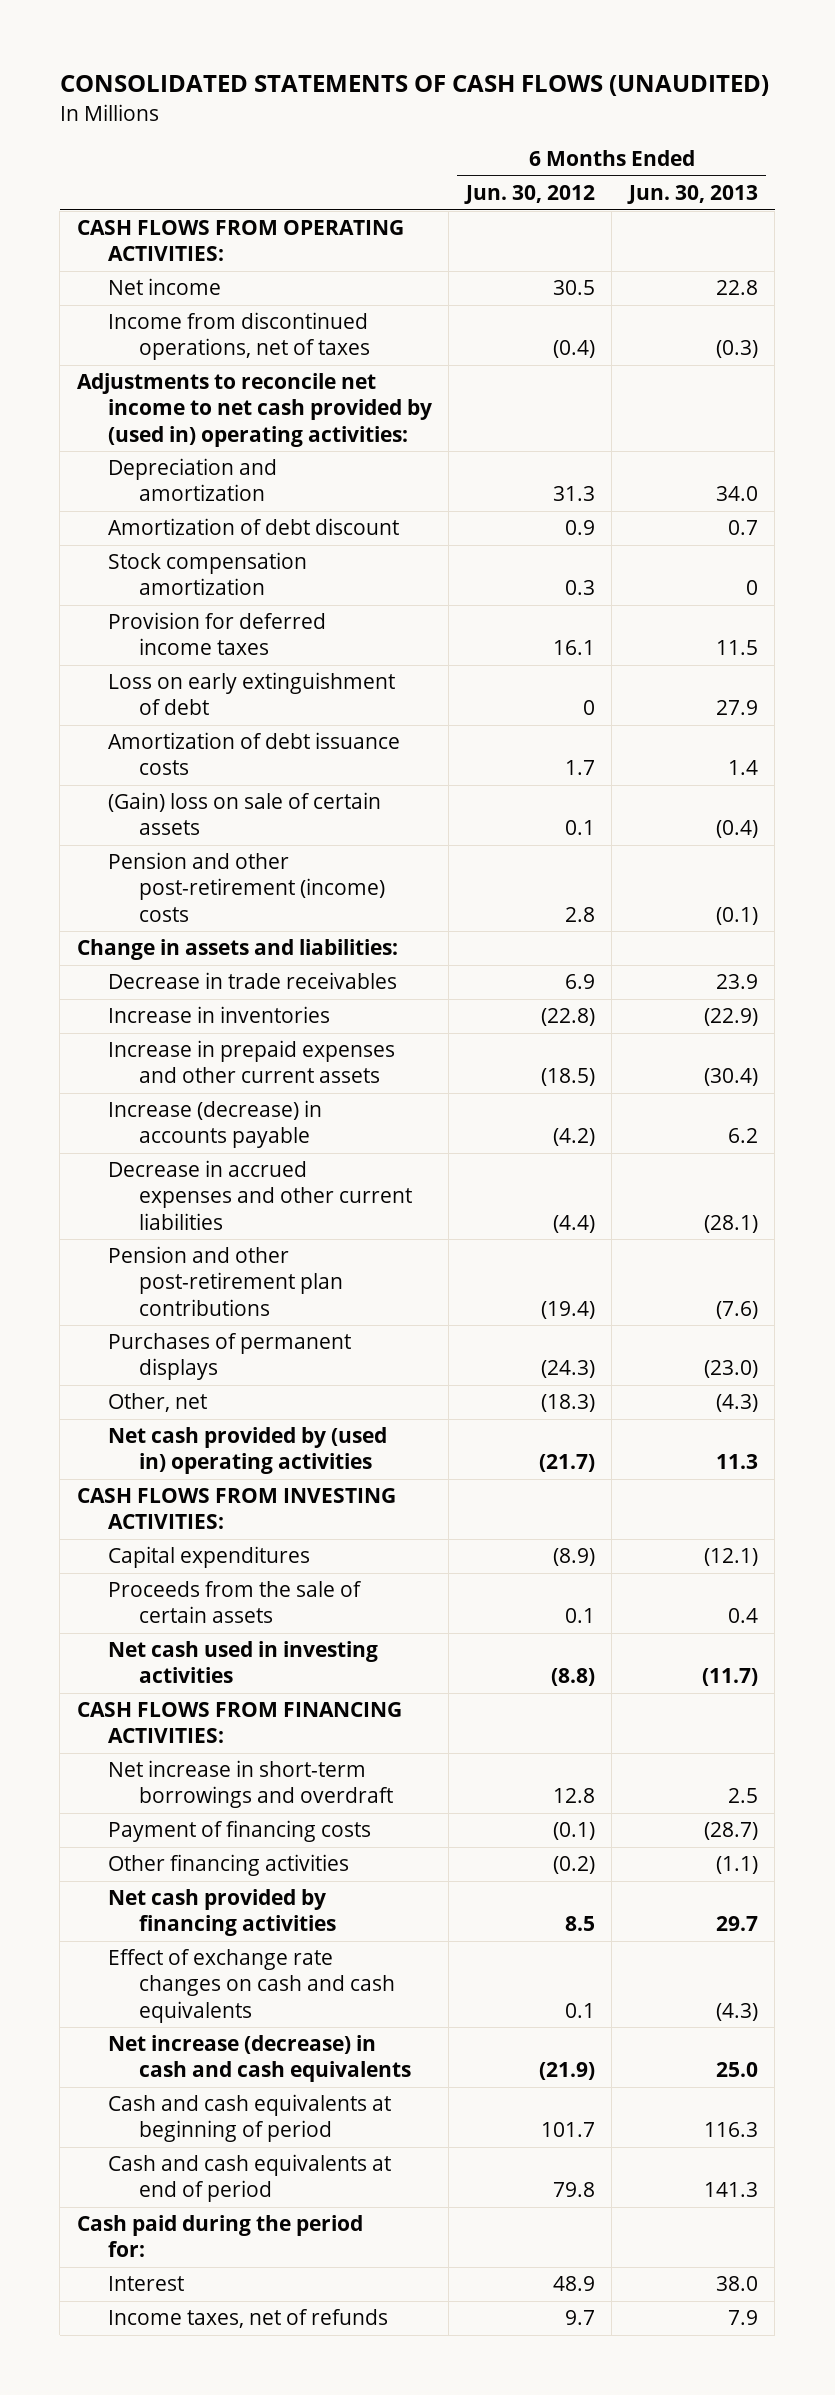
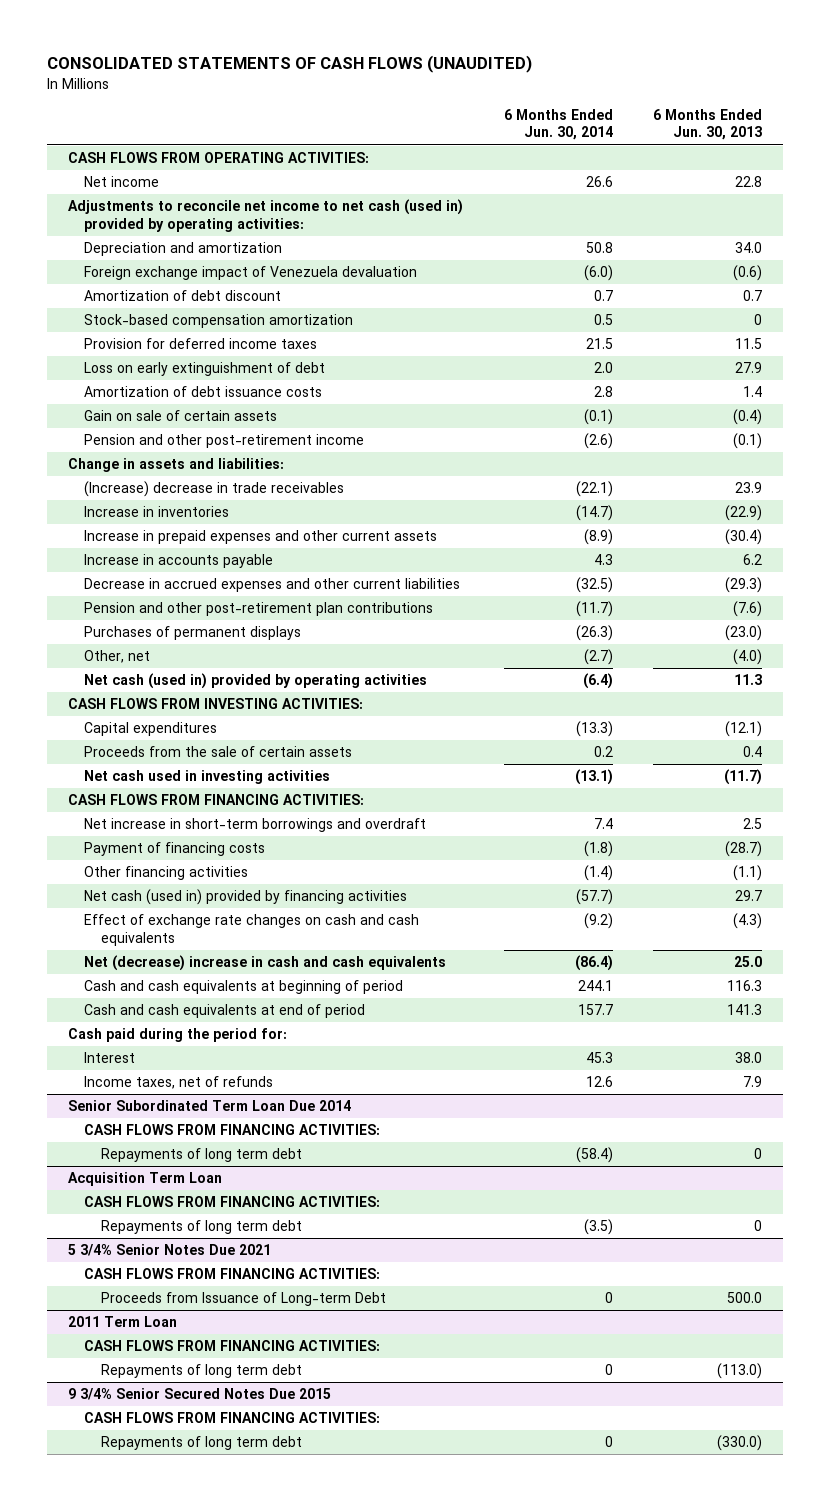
- | 6 Months Ended Jun. 30, 2012 | 6 Months Ended Jun. 30, 2013
+ | 6 Months Ended Jun. 30, 2014 | 6 Months Ended Jun. 30, 2013
- Income from discontinued operations, net of taxes | (0.4) | (0.3)
- Adjustments to reconcile net income to net cash provided by (used in) operating activities:
+ Adjustments to reconcile net income to net cash (used in) provided by operating activities:
+ Foreign exchange impact of Venezuela devaluation | (6.0) | (0.6)
- Stock compensation amortization | 0.3 | 0
+ Stock-based compensation amortization | 0.5 | 0
- (Gain) loss on sale of certain assets | 0.1 | (0.4)
- Pension and other post-retirement (income) costs | 2.8 | (0.1)
+ Gain on sale of certain assets | (0.1) | (0.4)
+ Pension and other post-retirement income | (2.6) | (0.1)
- Decrease in trade receivables | 6.9 | 23.9
+ (Increase) decrease in trade receivables | (22.1) | 23.9
- Increase (decrease) in accounts payable | (4.2) | 6.2
- Decrease in accrued expenses and other current liabilities | (4.4) | (28.1)
+ Increase in accounts payable | 4.3 | 6.2
+ Decrease in accrued expenses and other current liabilities | (32.5) | (29.3)
- Other, net | (18.3) | (4.3)
- Net cash provided by (used in) operating activities | (21.7) | 11.3
+ Other, net | (2.7) | (4.0)
+ Net cash (used in) provided by operating activities | (6.4) | 11.3
- Net cash provided by financing activities | 8.5 | 29.7
+ Net cash (used in) provided by financing activities | (57.7) | 29.7
- Net increase (decrease) in cash and cash equivalents | (21.9) | 25.0
+ Net (decrease) increase in cash and cash equivalents | (86.4) | 25.0
+ Senior Subordinated Term Loan Due 2014
+ CASH FLOWS FROM FINANCING ACTIVITIES:
+ Repayments of long term debt | (58.4) | 0
+ Acquisition Term Loan
+ CASH FLOWS FROM FINANCING ACTIVITIES:
+ Repayments of long term debt | (3.5) | 0
+ 5 3/4% Senior Notes Due 2021
+ CASH FLOWS FROM FINANCING ACTIVITIES:
+ Proceeds from Issuance of Long-term Debt | 0 | 500.0
+ 2011 Term Loan
+ CASH FLOWS FROM FINANCING ACTIVITIES:
+ Repayments of long term debt | 0 | (113.0)
+ 9 3/4% Senior Secured Notes Due 2015
+ CASH FLOWS FROM FINANCING ACTIVITIES:
+ Repayments of long term debt | 0 | (330.0)

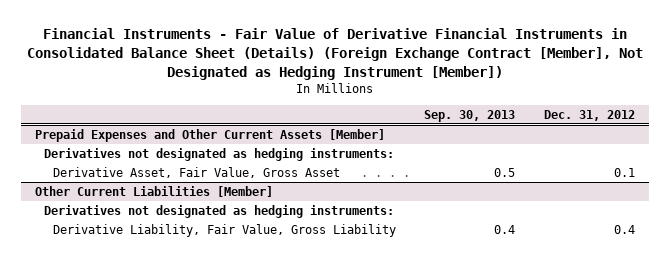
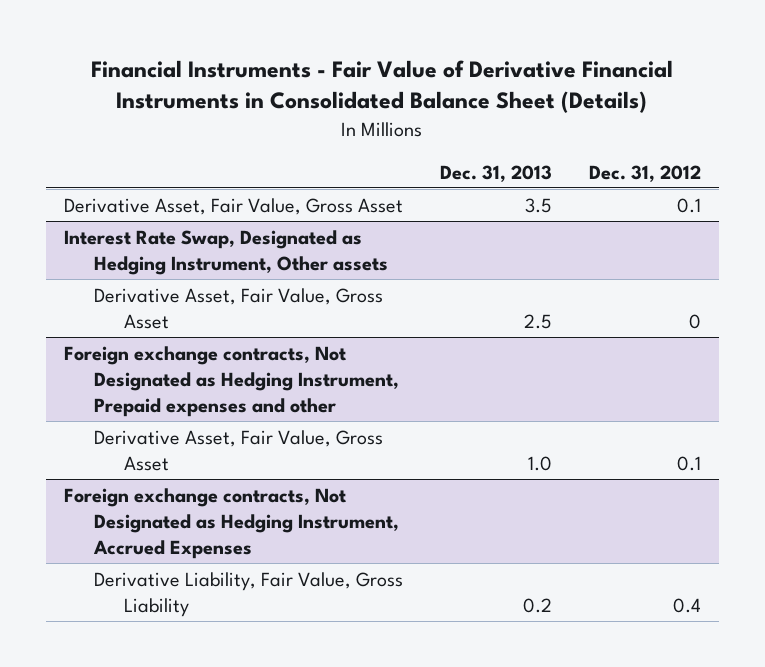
- Financial Instruments - Fair Value of Derivative Financial Instruments in Consolidated Balance Sheet (Details) (Foreign Exchange Contract [Member], Not Designated as Hedging Instrument [Member])
+ Financial Instruments - Fair Value of Derivative Financial Instruments in Consolidated Balance Sheet (Details)
- | Sep. 30, 2013 | Dec. 31, 2012
+ | Dec. 31, 2013 | Dec. 31, 2012
- Prepaid Expenses and Other Current Assets [Member]
- Derivatives not designated as hedging instruments:
- Other Current Liabilities [Member]
- Derivatives not designated as hedging instruments:
+ Interest Rate Swap, Designated as Hedging Instrument, Other assets
+ Derivative Asset, Fair Value, Gross Asset | 2.5 | 0
+ Foreign exchange contracts, Not Designated as Hedging Instrument, Prepaid expenses and other
+ Derivative Asset, Fair Value, Gross Asset | 1.0 | 0.1
+ Foreign exchange contracts, Not Designated as Hedging Instrument, Accrued Expenses

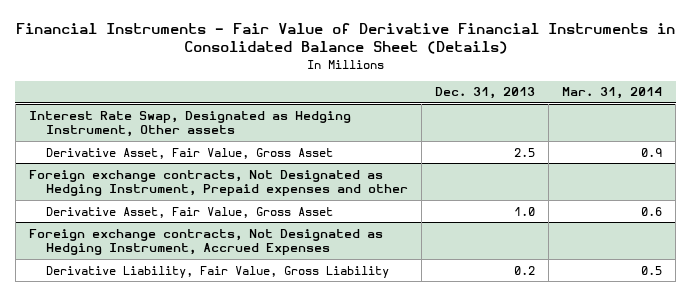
- | Dec. 31, 2013 | Dec. 31, 2012
+ | Dec. 31, 2013 | Mar. 31, 2014
- Derivative Asset, Fair Value, Gross Asset | 3.5 | 0.1

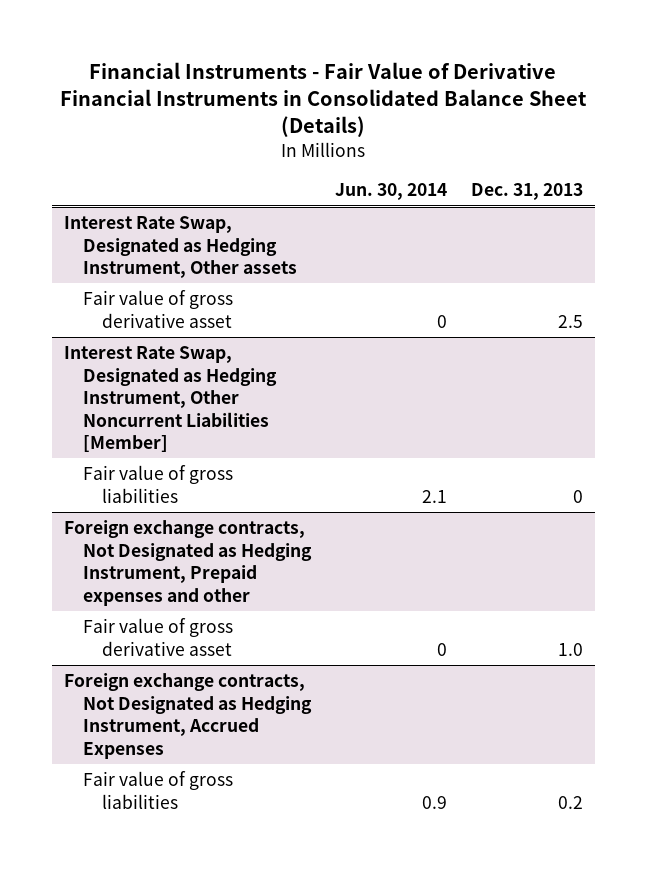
- | Dec. 31, 2013 | Mar. 31, 2014
+ | Jun. 30, 2014 | Dec. 31, 2013
@ Interest Rate Swap, Designated as Hedging Instrument, Other assets
- Derivative Asset, Fair Value, Gross Asset | 2.5 | 0.9
+ Fair value of gross derivative asset | 0 | 2.5
+ Interest Rate Swap, Designated as Hedging Instrument, Other Noncurrent Liabilities [Member]
+ Fair value of gross liabilities | 2.1 | 0
@ Foreign exchange contracts, Not Designated as Hedging Instrument, Prepaid expenses and other
- Derivative Asset, Fair Value, Gross Asset | 1.0 | 0.6
+ Fair value of gross derivative asset | 0 | 1.0
@ Foreign exchange contracts, Not Designated as Hedging Instrument, Accrued Expenses
- Derivative Liability, Fair Value, Gross Liability | 0.2 | 0.5
+ Fair value of gross liabilities | 0.9 | 0.2

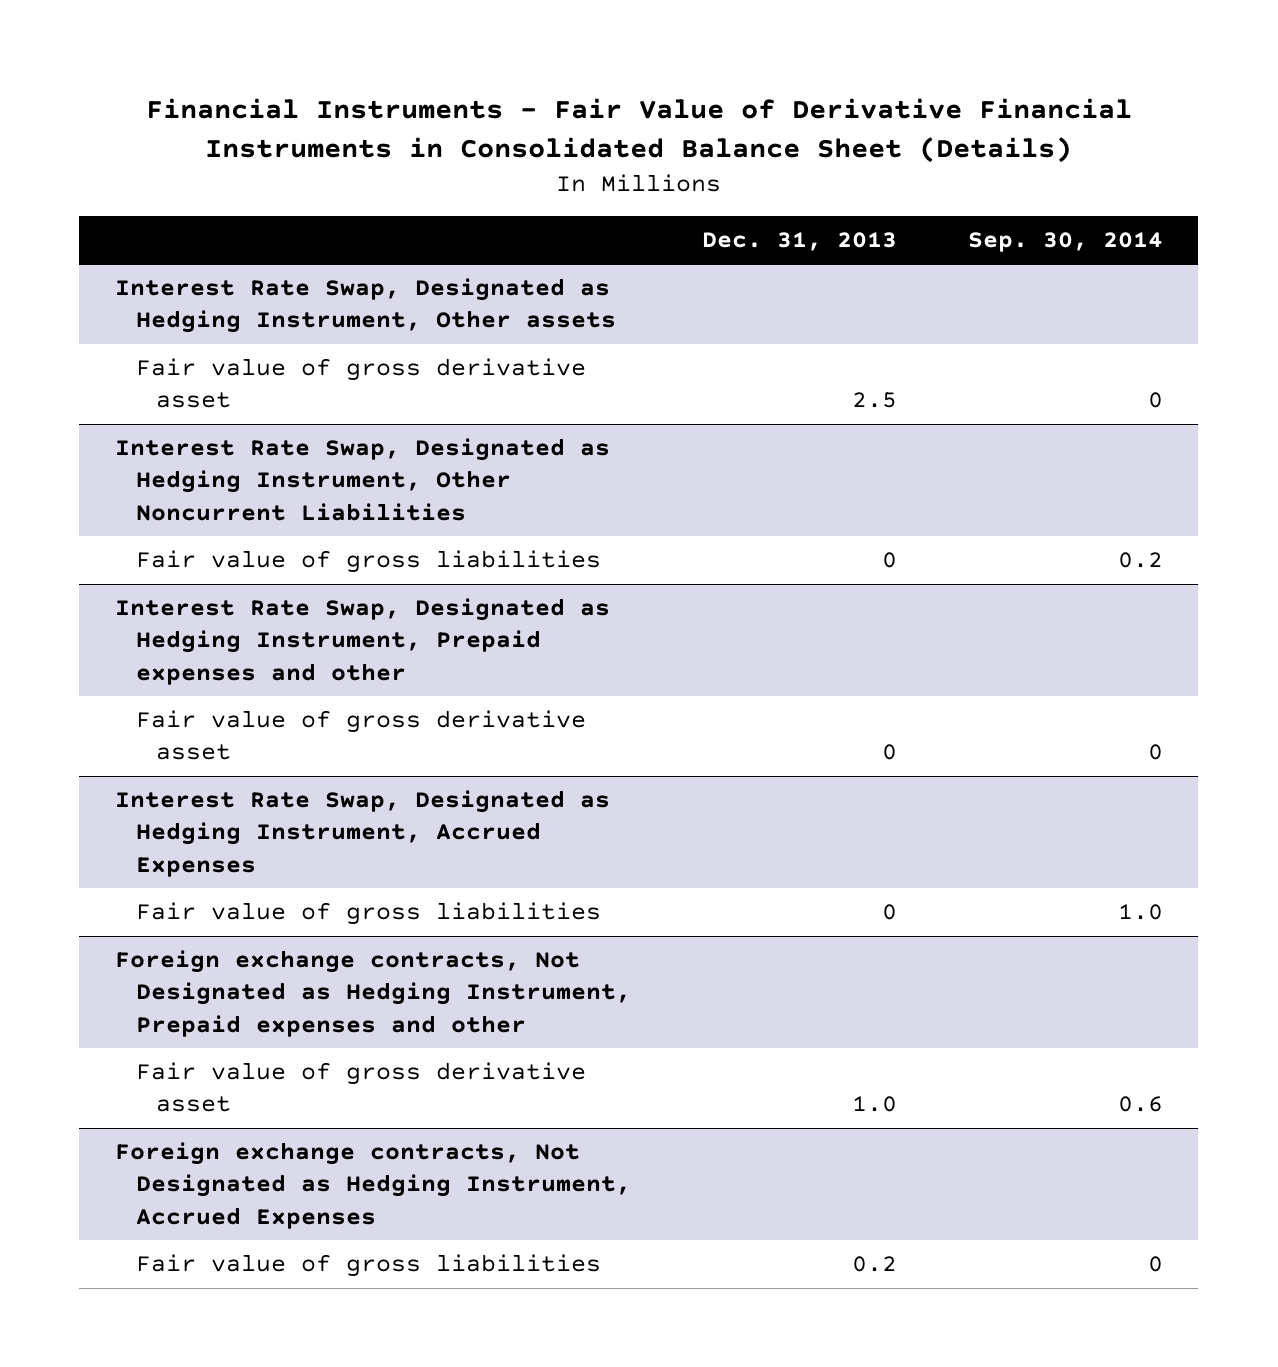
- | Jun. 30, 2014 | Dec. 31, 2013
+ | Dec. 31, 2013 | Sep. 30, 2014
- Interest Rate Swap, Designated as Hedging Instrument, Other Noncurrent Liabilities [Member]
+ Interest Rate Swap, Designated as Hedging Instrument, Other Noncurrent Liabilities
+ Interest Rate Swap, Designated as Hedging Instrument, Prepaid expenses and other
+ Fair value of gross derivative asset | 0 | 0
+ Interest Rate Swap, Designated as Hedging Instrument, Accrued Expenses
+ Fair value of gross liabilities | 0 | 1.0

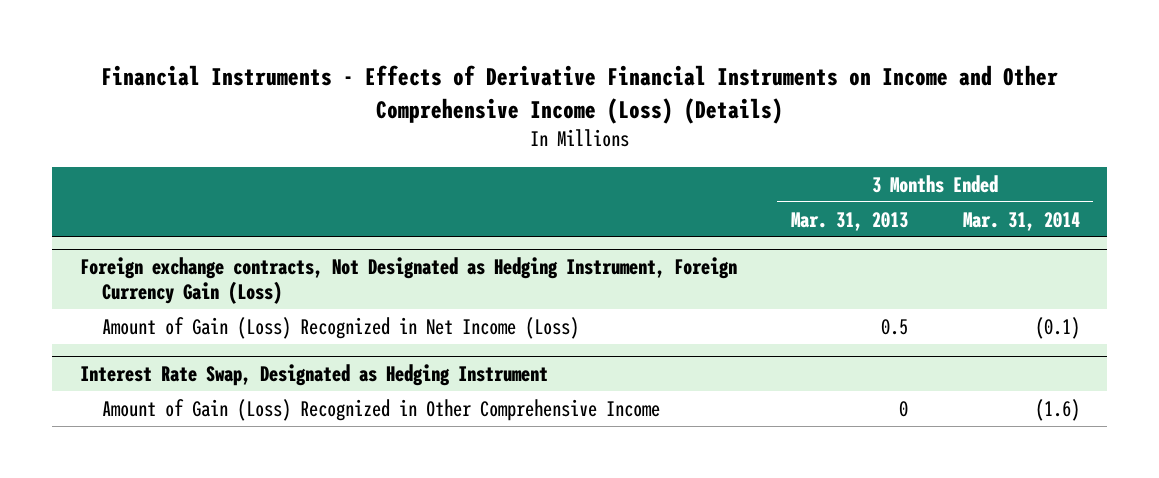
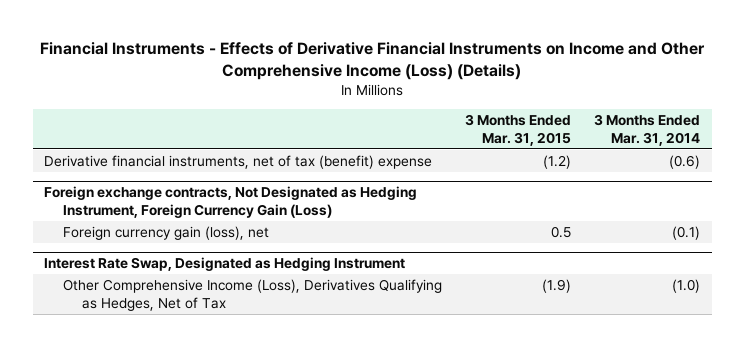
- | 3 Months Ended Mar. 31, 2013 | 3 Months Ended Mar. 31, 2014
+ | 3 Months Ended Mar. 31, 2015 | 3 Months Ended Mar. 31, 2014
+ Derivative financial instruments, net of tax (benefit) expense | (1.2) | (0.6)
@ Foreign exchange contracts, Not Designated as Hedging Instrument, Foreign Currency Gain (Loss)
- Amount of Gain (Loss) Recognized in Net Income (Loss) | 0.5 | (0.1)
+ Foreign currency gain (loss), net | 0.5 | (0.1)
@ Interest Rate Swap, Designated as Hedging Instrument
- Amount of Gain (Loss) Recognized in Other Comprehensive Income | 0 | (1.6)
+ Other Comprehensive Income (Loss), Derivatives Qualifying as Hedges, Net of Tax | (1.9) | (1.0)

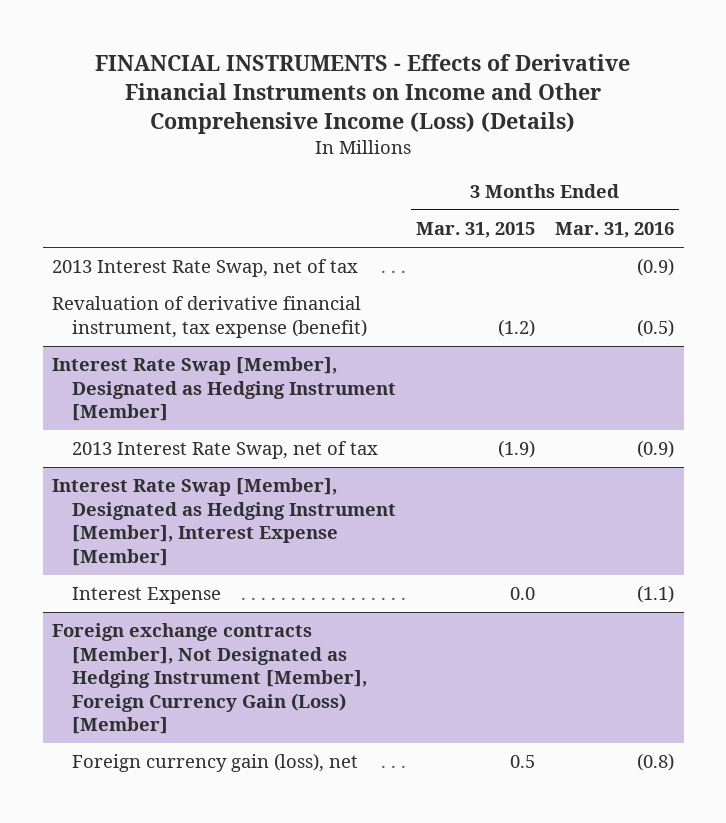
- Financial Instruments - Effects of Derivative Financial Instruments on Income and Other Comprehensive Income (Loss) (Details)
+ FINANCIAL INSTRUMENTS - Effects of Derivative Financial Instruments on Income and Other Comprehensive Income (Loss) (Details)
- | 3 Months Ended Mar. 31, 2015 | 3 Months Ended Mar. 31, 2014
+ | 3 Months Ended Mar. 31, 2015 | 3 Months Ended Mar. 31, 2016
- Derivative financial instruments, net of tax (benefit) expense | (1.2) | (0.6)
- Foreign exchange contracts, Not Designated as Hedging Instrument, Foreign Currency Gain (Loss)
+ 2013 Interest Rate Swap, net of tax | | (0.9)
+ Revaluation of derivative financial instrument, tax expense (benefit) | (1.2) | (0.5)
+ Interest Rate Swap [Member], Designated as Hedging Instrument [Member]
+ 2013 Interest Rate Swap, net of tax | (1.9) | (0.9)
+ Interest Rate Swap [Member], Designated as Hedging Instrument [Member], Interest Expense [Member]
+ Interest Expense | 0.0 | (1.1)
+ Foreign exchange contracts [Member], Not Designated as Hedging Instrument [Member], Foreign Currency Gain (Loss) [Member]
- Interest Rate Swap, Designated as Hedging Instrument
- Other Comprehensive Income (Loss), Derivatives Qualifying as Hedges, Net of Tax | (1.9) | (1.0)

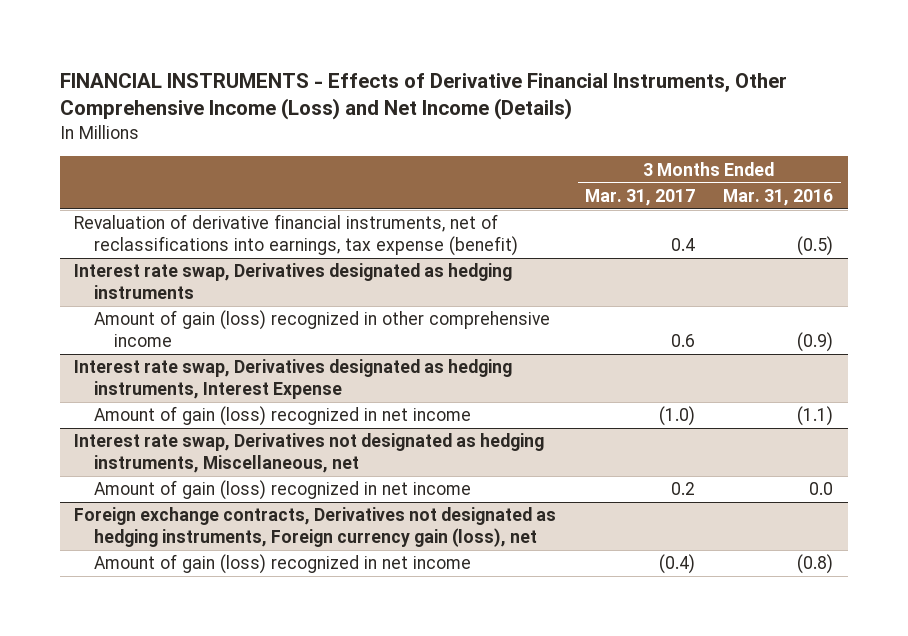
- FINANCIAL INSTRUMENTS - Effects of Derivative Financial Instruments on Income and Other Comprehensive Income (Loss) (Details)
+ FINANCIAL INSTRUMENTS - Effects of Derivative Financial Instruments, Other Comprehensive Income (Loss) and Net Income (Details)
- | 3 Months Ended Mar. 31, 2015 | 3 Months Ended Mar. 31, 2016
+ | 3 Months Ended Mar. 31, 2017 | 3 Months Ended Mar. 31, 2016
- 2013 Interest Rate Swap, net of tax | | (0.9)
- Revaluation of derivative financial instrument, tax expense (benefit) | (1.2) | (0.5)
- Interest Rate Swap [Member], Designated as Hedging Instrument [Member]
- 2013 Interest Rate Swap, net of tax | (1.9) | (0.9)
- Interest Rate Swap [Member], Designated as Hedging Instrument [Member], Interest Expense [Member]
- Interest Expense | 0.0 | (1.1)
- Foreign exchange contracts [Member], Not Designated as Hedging Instrument [Member], Foreign Currency Gain (Loss) [Member]
- Foreign currency gain (loss), net | 0.5 | (0.8)
+ Revaluation of derivative financial instruments, net of reclassifications into earnings, tax expense (benefit) | 0.4 | (0.5)
+ Interest rate swap, Derivatives designated as hedging instruments
+ Amount of gain (loss) recognized in other comprehensive income | 0.6 | (0.9)
+ Interest rate swap, Derivatives designated as hedging instruments, Interest Expense
+ Amount of gain (loss) recognized in net income | (1.0) | (1.1)
+ Interest rate swap, Derivatives not designated as hedging instruments, Miscellaneous, net
+ Amount of gain (loss) recognized in net income | 0.2 | 0.0
+ Foreign exchange contracts, Derivatives not designated as hedging instruments, Foreign currency gain (loss), net
+ Amount of gain (loss) recognized in net income | (0.4) | (0.8)

